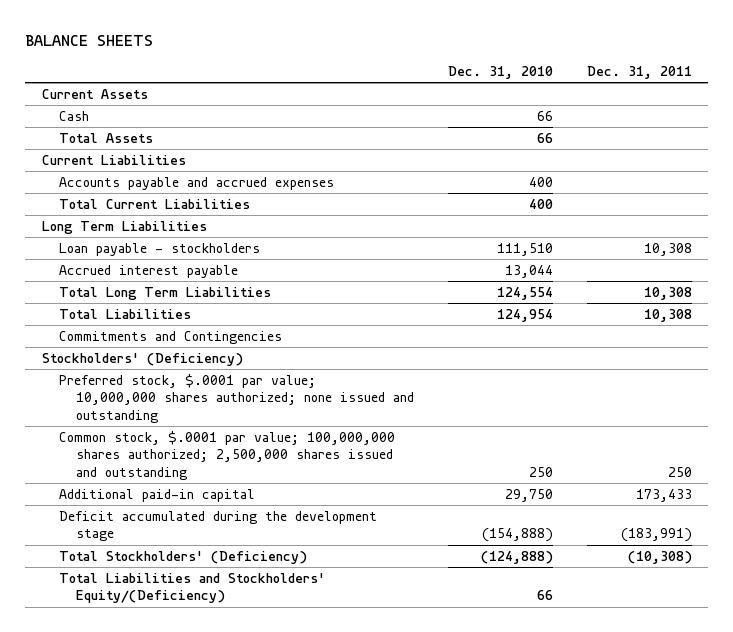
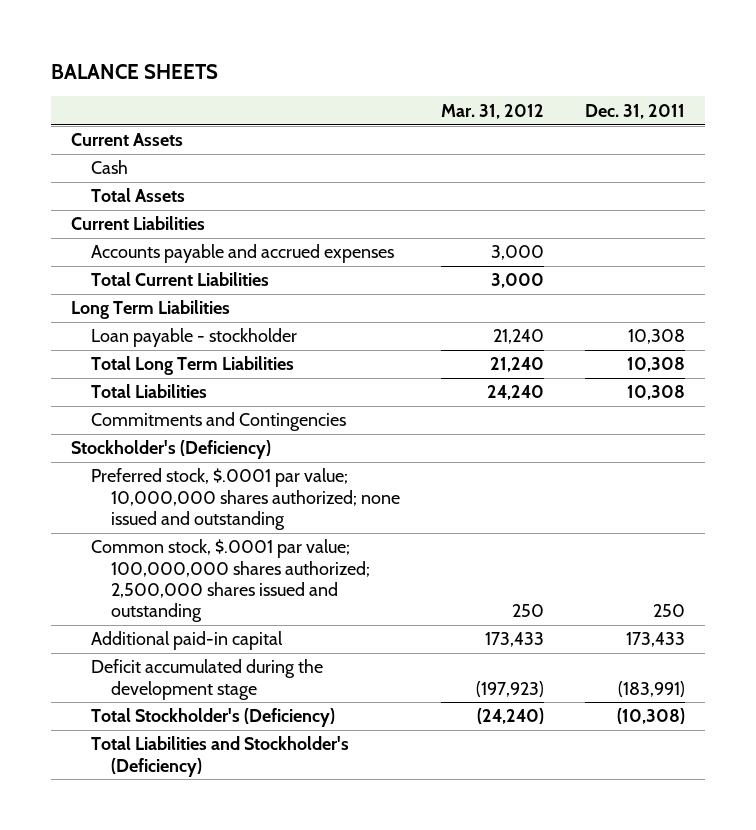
- | Dec. 31, 2010 | Dec. 31, 2011
+ | Mar. 31, 2012 | Dec. 31, 2011
- Loan payable - stockholders | 111,510 | 10,308
- Accrued interest payable | 13,044 |
+ Loan payable - stockholder | 21,240 | 10,308
- Stockholders' (Deficiency)
+ Stockholder's (Deficiency)
- Total Stockholders' (Deficiency) | (124,888) | (10,308)
- Total Liabilities and Stockholders' Equity/(Deficiency) | 66 |
+ Total Stockholder's (Deficiency) | (24,240) | (10,308)
+ Total Liabilities and Stockholder's (Deficiency)

